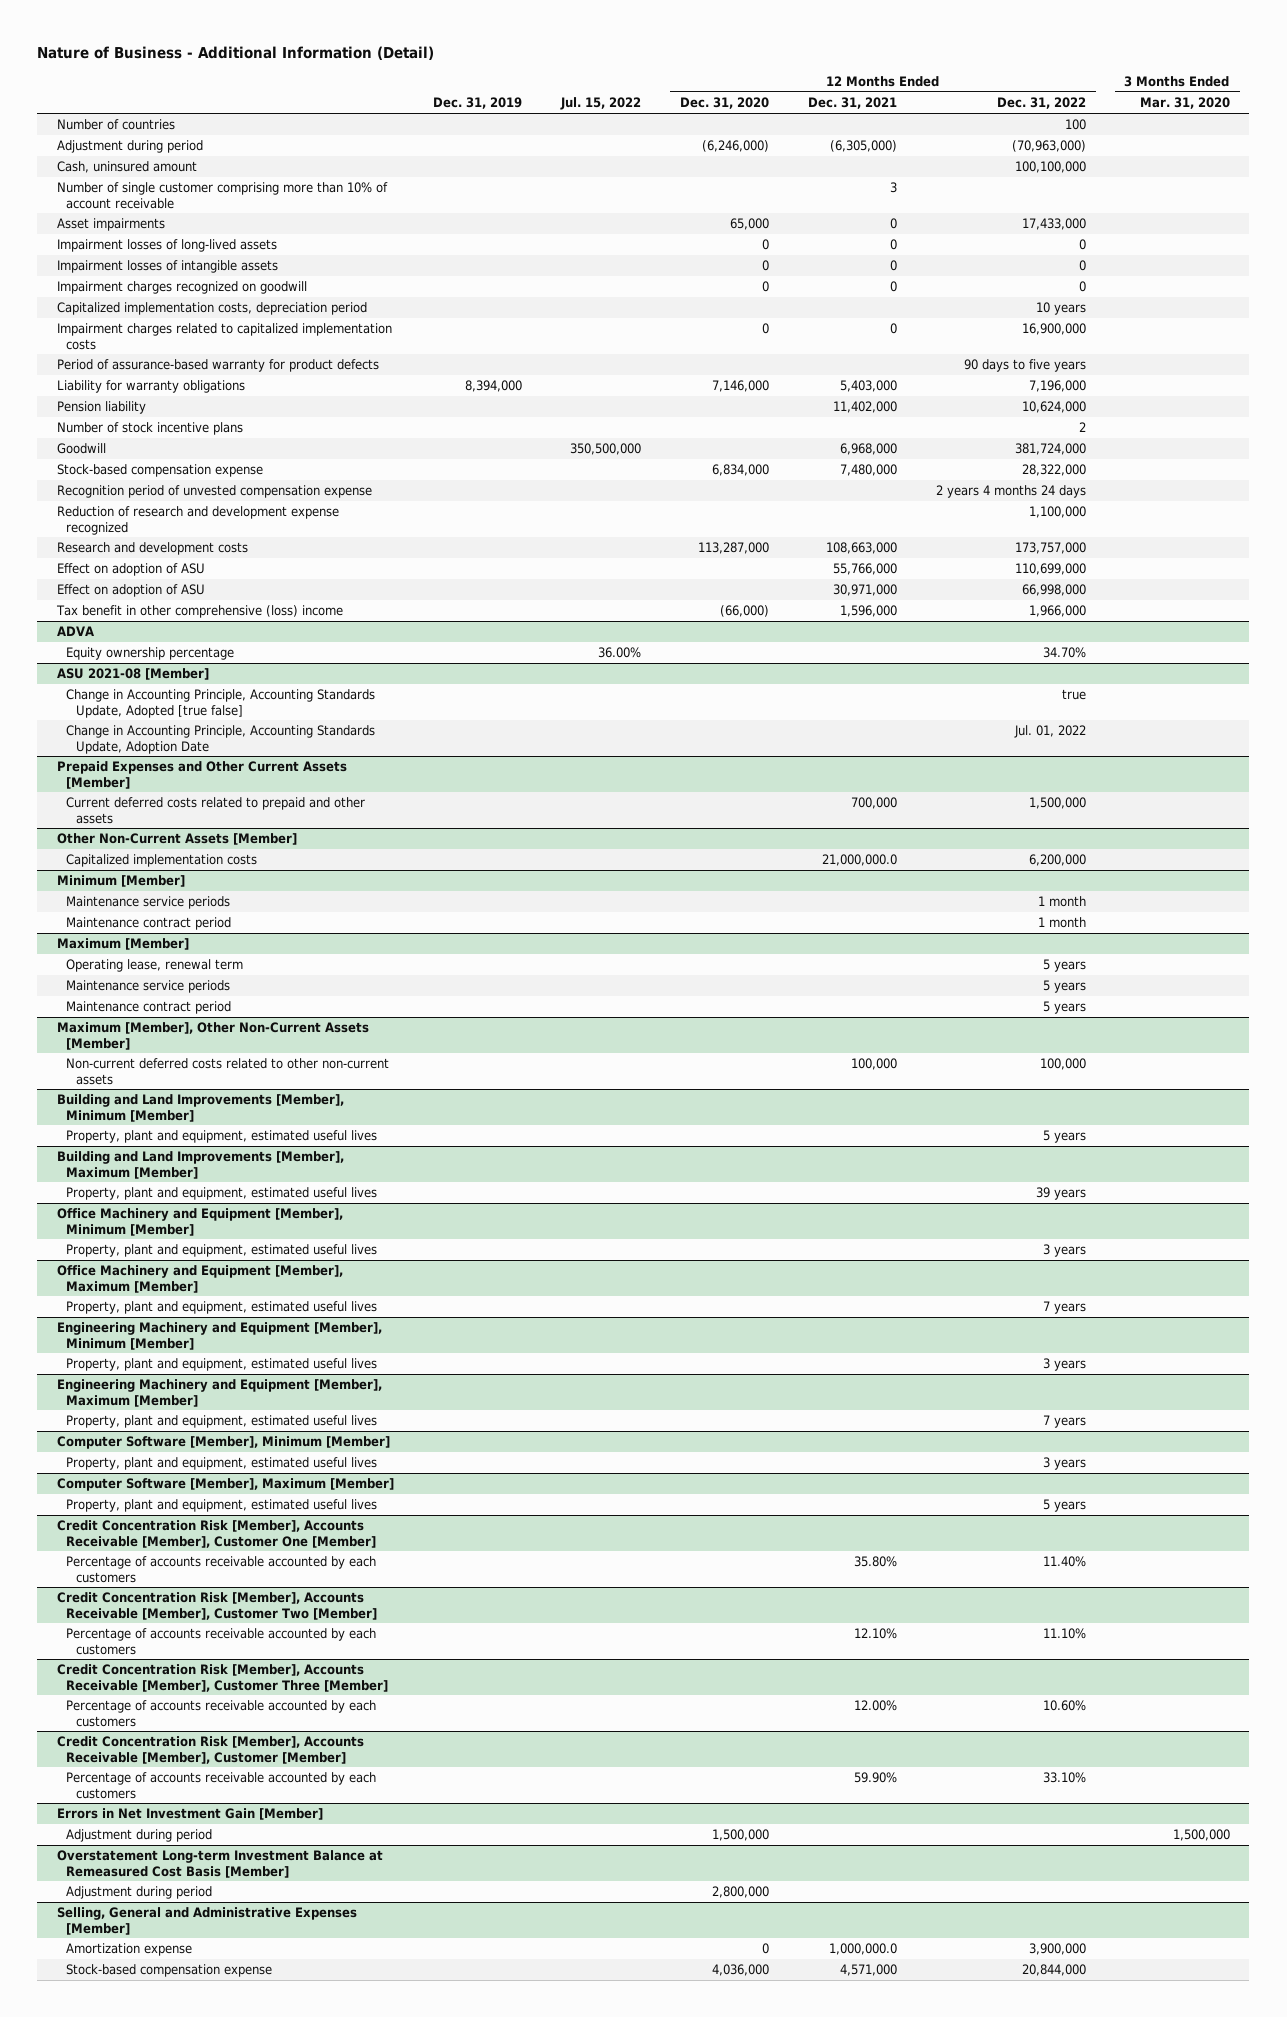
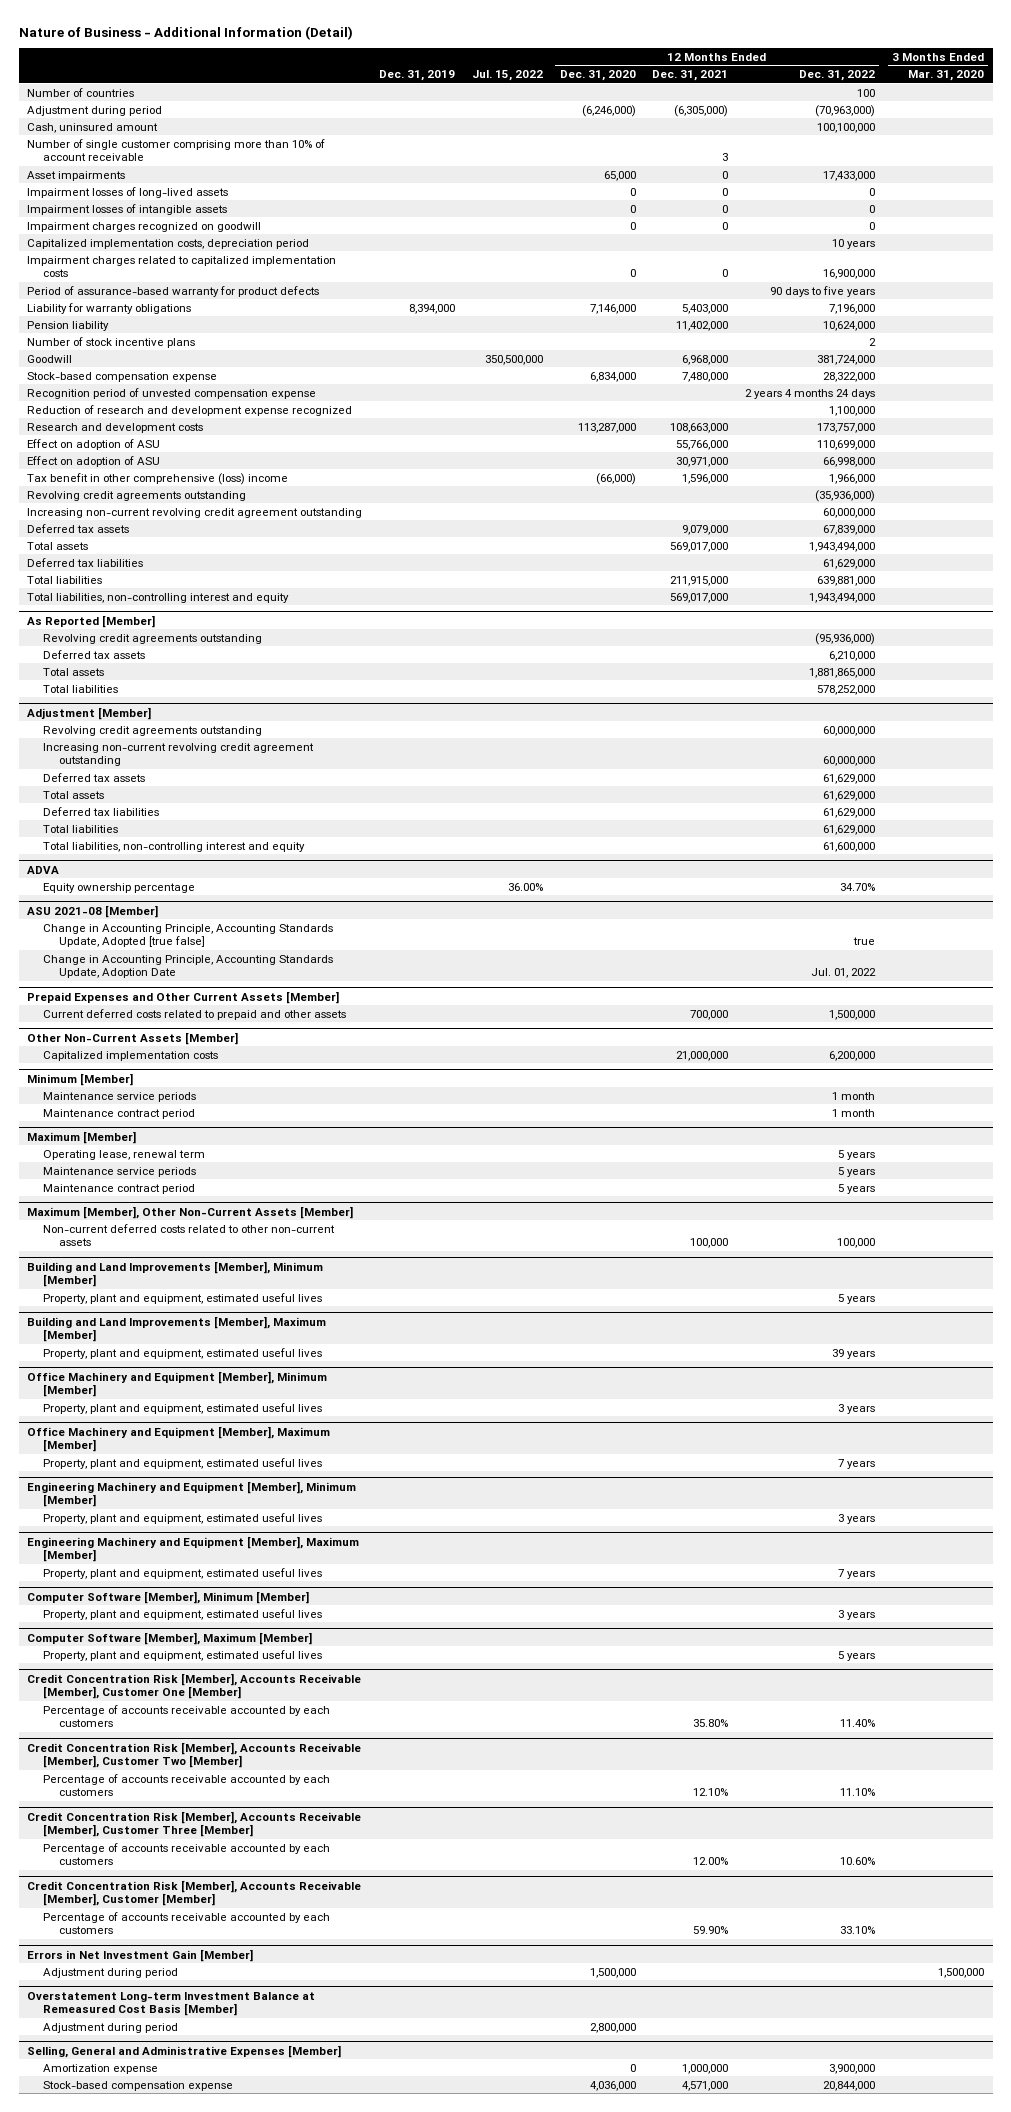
+ Revolving credit agreements outstanding | | | | | (35,936,000) |
+ Increasing non-current revolving credit agreement outstanding | | | | | 60,000,000 |
+ Deferred tax assets | | | | 9,079,000 | 67,839,000 |
+ Total assets | | | | 569,017,000 | 1,943,494,000 |
+ Deferred tax liabilities | | | | | 61,629,000 |
+ Total liabilities | | | | 211,915,000 | 639,881,000 |
+ Total liabilities, non-controlling interest and equity | | | | 569,017,000 | 1,943,494,000 |
+ As Reported [Member]
+ Revolving credit agreements outstanding | | | | | (95,936,000) |
+ Deferred tax assets | | | | | 6,210,000 |
+ Total assets | | | | | 1,881,865,000 |
+ Total liabilities | | | | | 578,252,000 |
+ Adjustment [Member]
+ Revolving credit agreements outstanding | | | | | 60,000,000 |
+ Increasing non-current revolving credit agreement outstanding | | | | | 60,000,000 |
+ Deferred tax assets | | | | | 61,629,000 |
+ Total assets | | | | | 61,629,000 |
+ Deferred tax liabilities | | | | | 61,629,000 |
+ Total liabilities | | | | | 61,629,000 |
+ Total liabilities, non-controlling interest and equity | | | | | 61,600,000 |
@ Other Non-Current Assets [Member]
- Capitalized implementation costs | | | | 21,000,000.0 | 6,200,000 |
+ Capitalized implementation costs | | | | 21,000,000 | 6,200,000 |
@ Selling, General and Administrative Expenses [Member]
- Amortization expense | | | 0 | 1,000,000.0 | 3,900,000 |
+ Amortization expense | | | 0 | 1,000,000 | 3,900,000 |

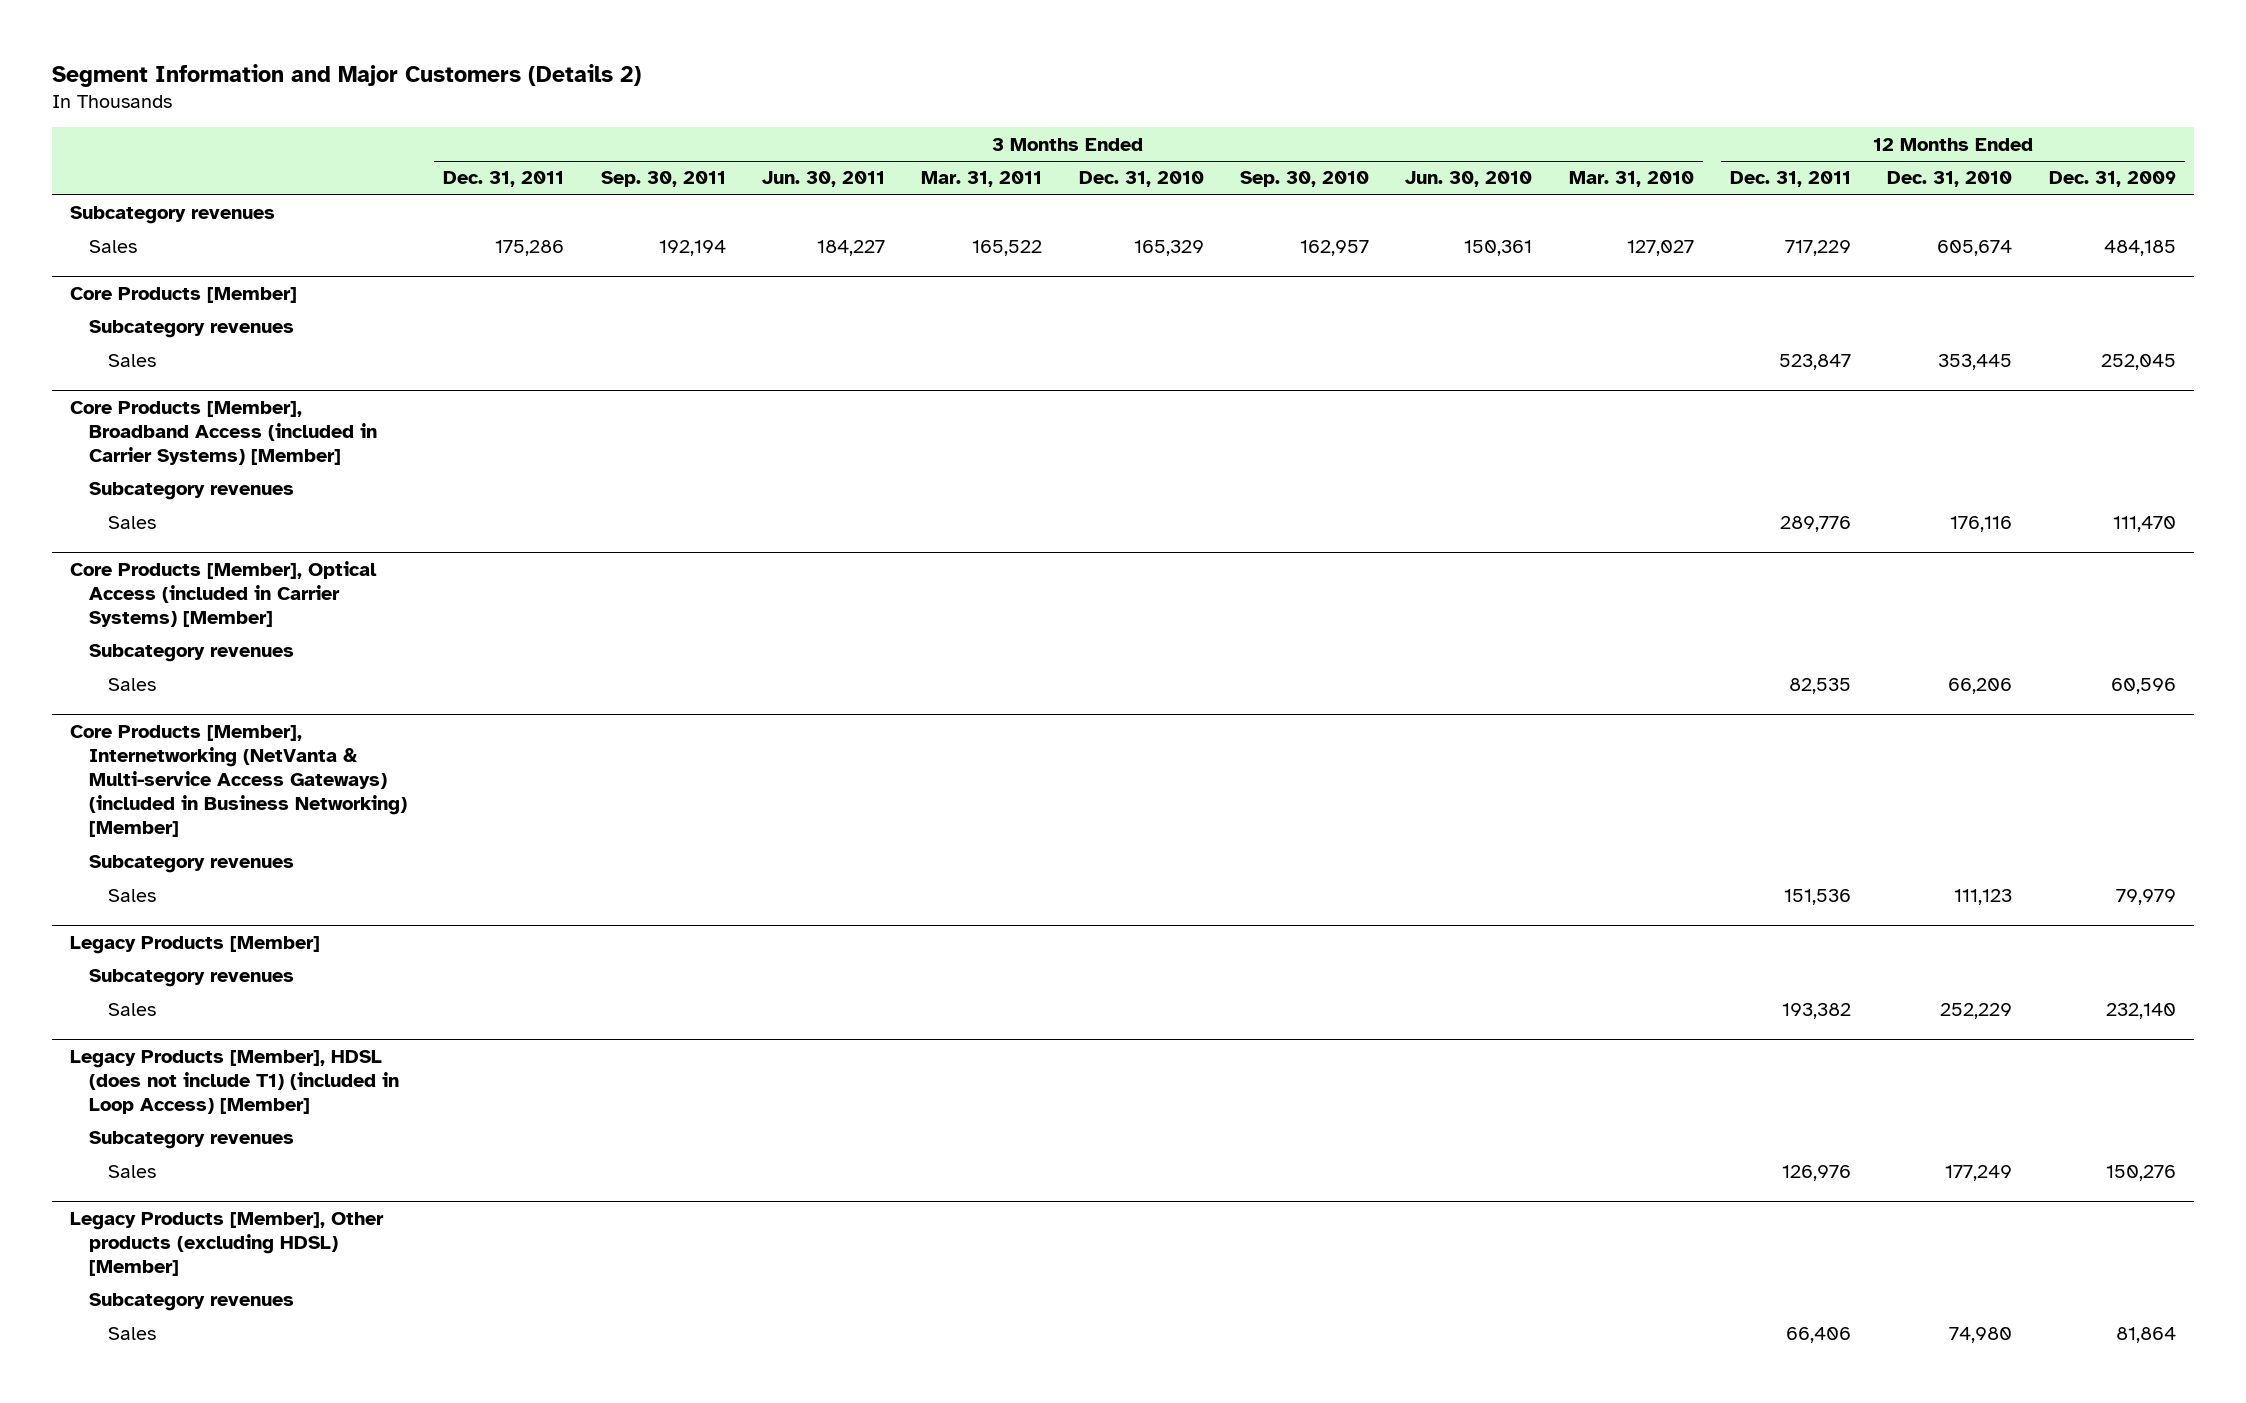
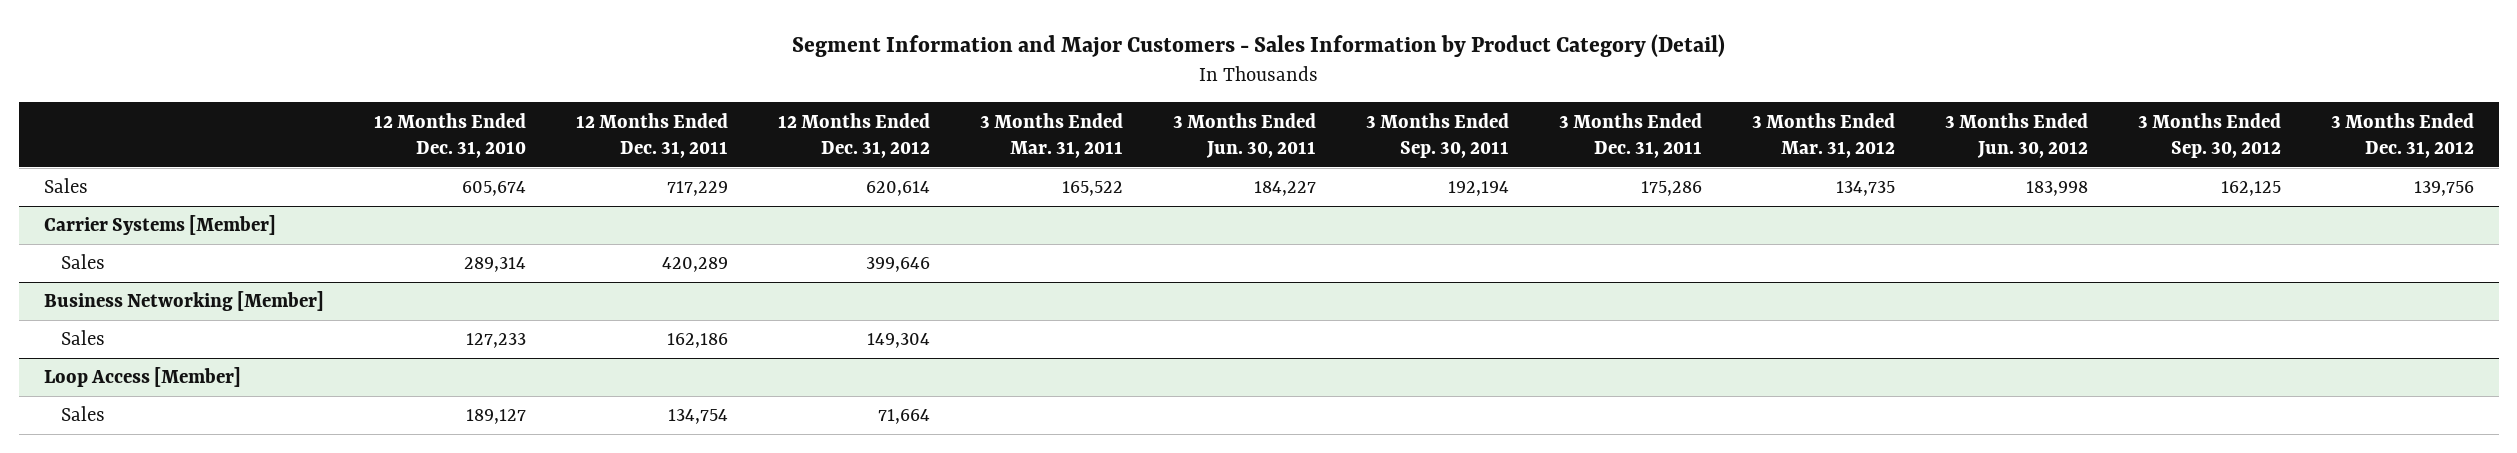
- Segment Information and Major Customers (Details 2)
+ Segment Information and Major Customers - Sales Information by Product Category (Detail)
- | 3 Months Ended Dec. 31, 2011 | 3 Months Ended Sep. 30, 2011 | 3 Months Ended Jun. 30, 2011 | 3 Months Ended Mar. 31, 2011 | 3 Months Ended Dec. 31, 2010 | 3 Months Ended Sep. 30, 2010 | 3 Months Ended Jun. 30, 2010 | 3 Months Ended Mar. 31, 2010 | 12 Months Ended Dec. 31, 2011 | 12 Months Ended Dec. 31, 2010 | 12 Months Ended Dec. 31, 2009
+ | 12 Months Ended Dec. 31, 2010 | 12 Months Ended Dec. 31, 2011 | 12 Months Ended Dec. 31, 2012 | 3 Months Ended Mar. 31, 2011 | 3 Months Ended Jun. 30, 2011 | 3 Months Ended Sep. 30, 2011 | 3 Months Ended Dec. 31, 2011 | 3 Months Ended Mar. 31, 2012 | 3 Months Ended Jun. 30, 2012 | 3 Months Ended Sep. 30, 2012 | 3 Months Ended Dec. 31, 2012
- Subcategory revenues
- Core Products [Member]
- Subcategory revenues
- Sales | | | | | | | | | 523,847 | 353,445 | 252,045
- Core Products [Member], Broadband Access (included in Carrier Systems) [Member]
- Subcategory revenues
- Sales | | | | | | | | | 289,776 | 176,116 | 111,470
- Core Products [Member], Optical Access (included in Carrier Systems) [Member]
- Subcategory revenues
- Sales | | | | | | | | | 82,535 | 66,206 | 60,596
- Core Products [Member], Internetworking (NetVanta & Multi-service Access Gateways) (included in Business Networking) [Member]
- Subcategory revenues
- Sales | | | | | | | | | 151,536 | 111,123 | 79,979
- Legacy Products [Member]
- Subcategory revenues
- Sales | | | | | | | | | 193,382 | 252,229 | 232,140
- Legacy Products [Member], HDSL (does not include T1) (included in Loop Access) [Member]
- Subcategory revenues
- Sales | | | | | | | | | 126,976 | 177,249 | 150,276
- Legacy Products [Member], Other products (excluding HDSL) [Member]
- Subcategory revenues
- Sales | | | | | | | | | 66,406 | 74,980 | 81,864
+ Carrier Systems [Member]
+ Sales | 289,314 | 420,289 | 399,646 | | | | | | | |
+ Business Networking [Member]
+ Sales | 127,233 | 162,186 | 149,304 | | | | | | | |
+ Loop Access [Member]
+ Sales | 189,127 | 134,754 | 71,664 | | | | | | | |

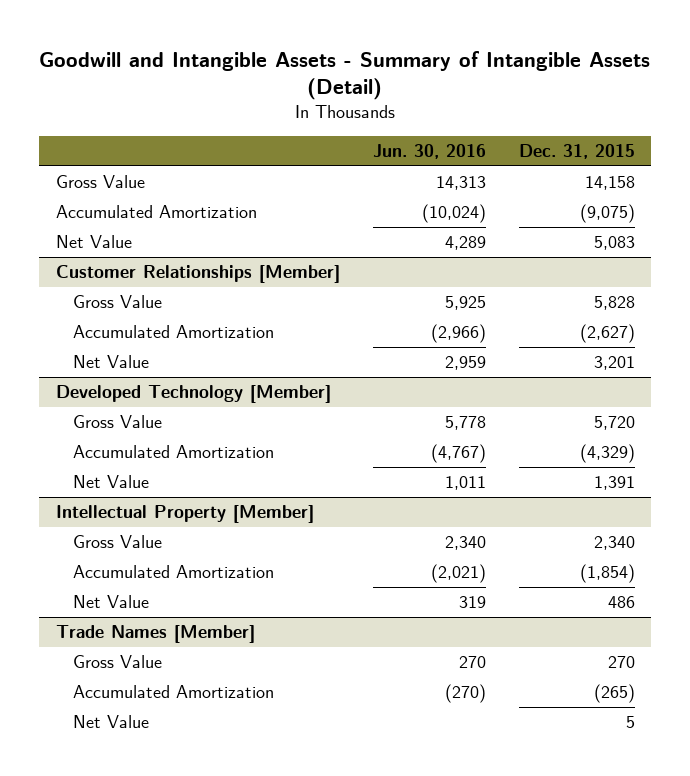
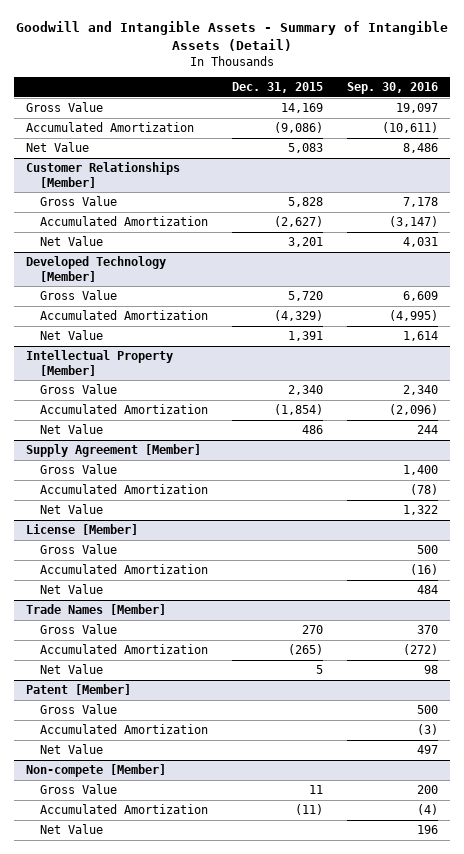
- | Jun. 30, 2016 | Dec. 31, 2015
+ | Dec. 31, 2015 | Sep. 30, 2016
- Gross Value | 14,313 | 14,158
- Accumulated Amortization | (10,024) | (9,075)
+ Gross Value | 14,169 | 19,097
+ Accumulated Amortization | (9,086) | (10,611)
+ Supply Agreement [Member]
+ Gross Value | | 1,400
+ Accumulated Amortization | | (78)
+ Net Value | | 1,322
+ License [Member]
+ Gross Value | | 500
+ Accumulated Amortization | | (16)
+ Net Value | | 484
+ Patent [Member]
+ Gross Value | | 500
+ Accumulated Amortization | | (3)
+ Net Value | | 497
+ Non-compete [Member]
+ Gross Value | 11 | 200
+ Accumulated Amortization | (11) | (4)
+ Net Value | | 196

